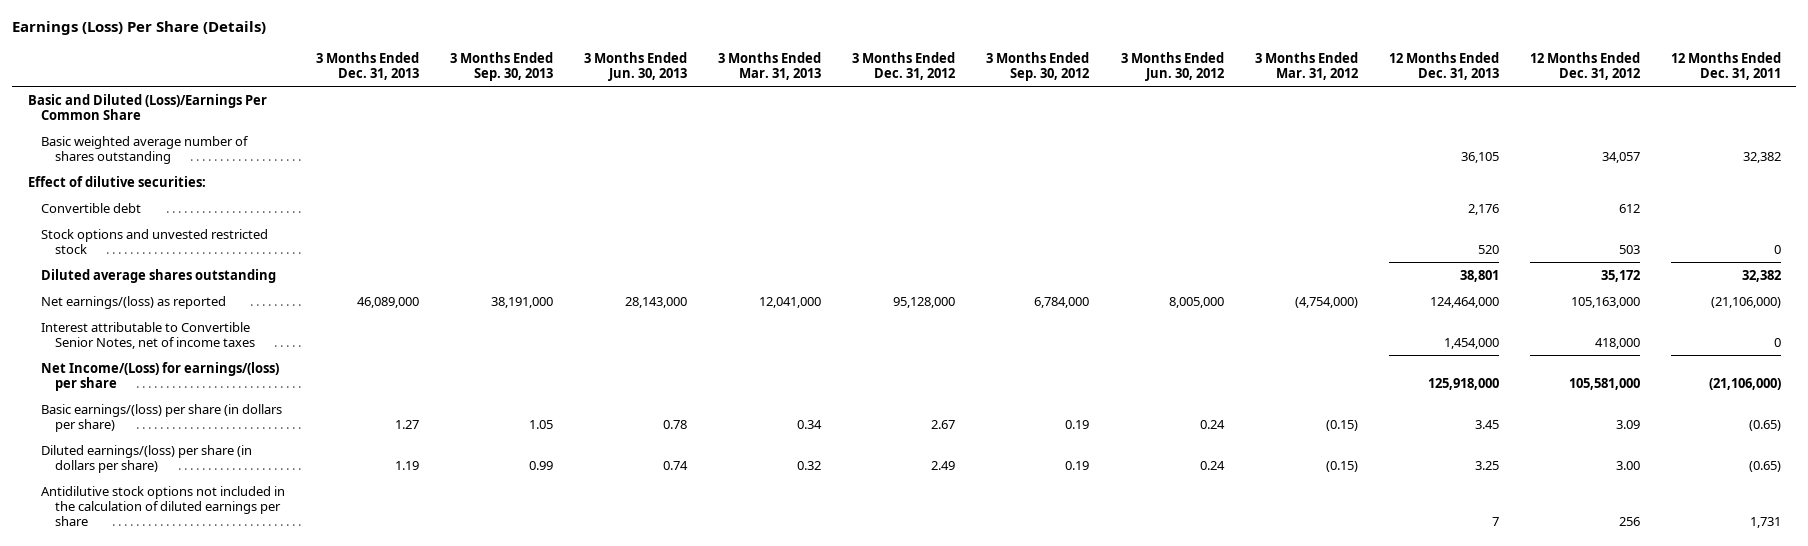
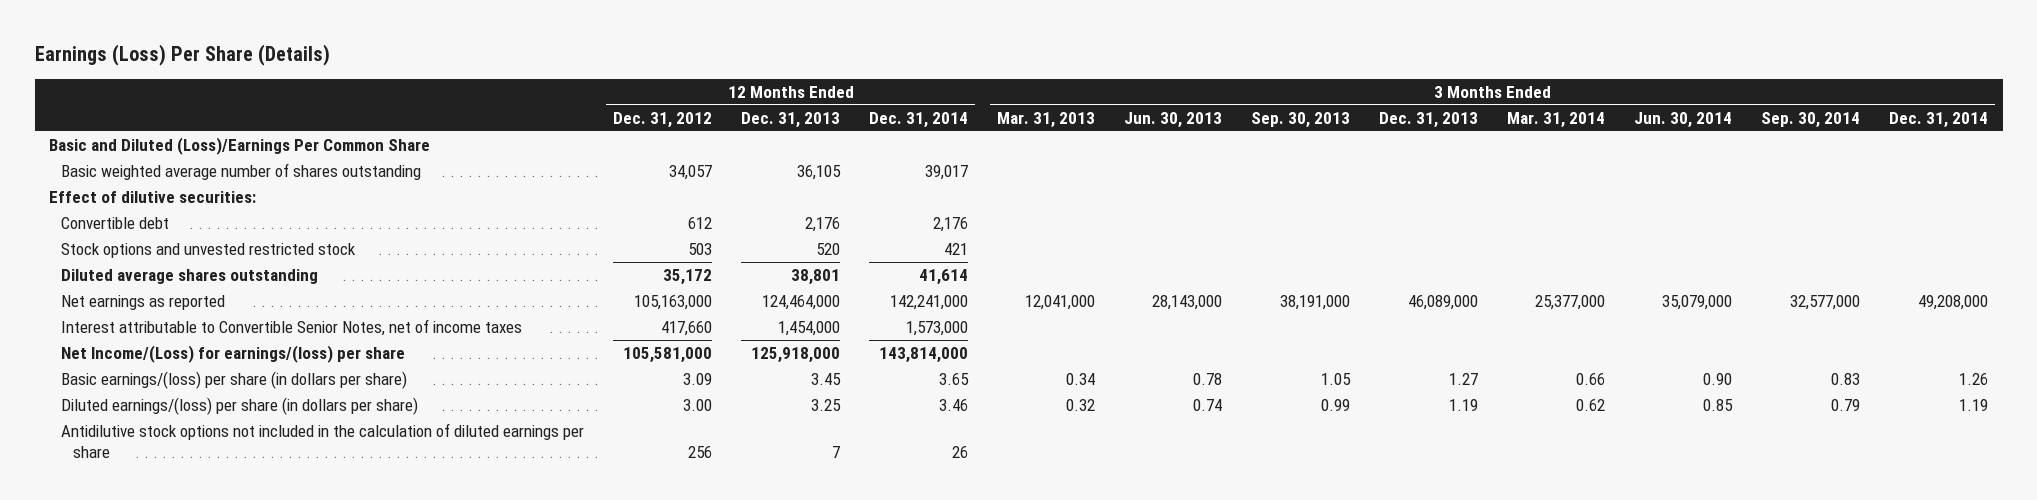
- | 3 Months Ended Dec. 31, 2013 | 3 Months Ended Sep. 30, 2013 | 3 Months Ended Jun. 30, 2013 | 3 Months Ended Mar. 31, 2013 | 3 Months Ended Dec. 31, 2012 | 3 Months Ended Sep. 30, 2012 | 3 Months Ended Jun. 30, 2012 | 3 Months Ended Mar. 31, 2012 | 12 Months Ended Dec. 31, 2013 | 12 Months Ended Dec. 31, 2012 | 12 Months Ended Dec. 31, 2011
+ | 12 Months Ended Dec. 31, 2012 | 12 Months Ended Dec. 31, 2013 | 12 Months Ended Dec. 31, 2014 | 3 Months Ended Mar. 31, 2013 | 3 Months Ended Jun. 30, 2013 | 3 Months Ended Sep. 30, 2013 | 3 Months Ended Dec. 31, 2013 | 3 Months Ended Mar. 31, 2014 | 3 Months Ended Jun. 30, 2014 | 3 Months Ended Sep. 30, 2014 | 3 Months Ended Dec. 31, 2014
- Net earnings/(loss) as reported | 46,089,000 | 38,191,000 | 28,143,000 | 12,041,000 | 95,128,000 | 6,784,000 | 8,005,000 | (4,754,000) | 124,464,000 | 105,163,000 | (21,106,000)
- Interest attributable to Convertible Senior Notes, net of income taxes | | | | | | | | | 1,454,000 | 418,000 | 0
+ Net earnings as reported | 105,163,000 | 124,464,000 | 142,241,000 | 12,041,000 | 28,143,000 | 38,191,000 | 46,089,000 | 25,377,000 | 35,079,000 | 32,577,000 | 49,208,000
+ Interest attributable to Convertible Senior Notes, net of income taxes | 417,660 | 1,454,000 | 1,573,000 | | | | | | | |

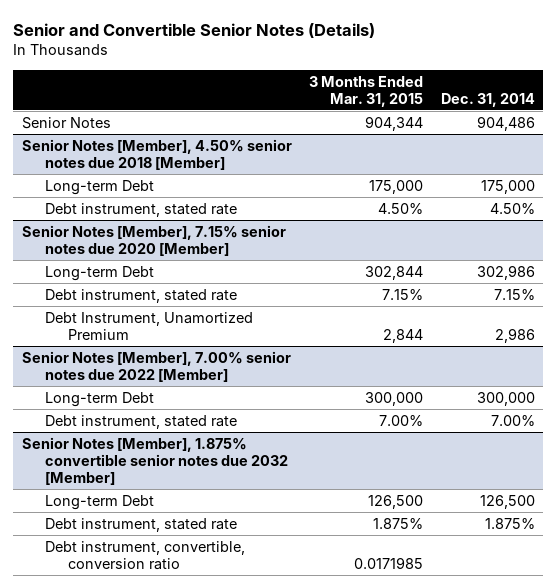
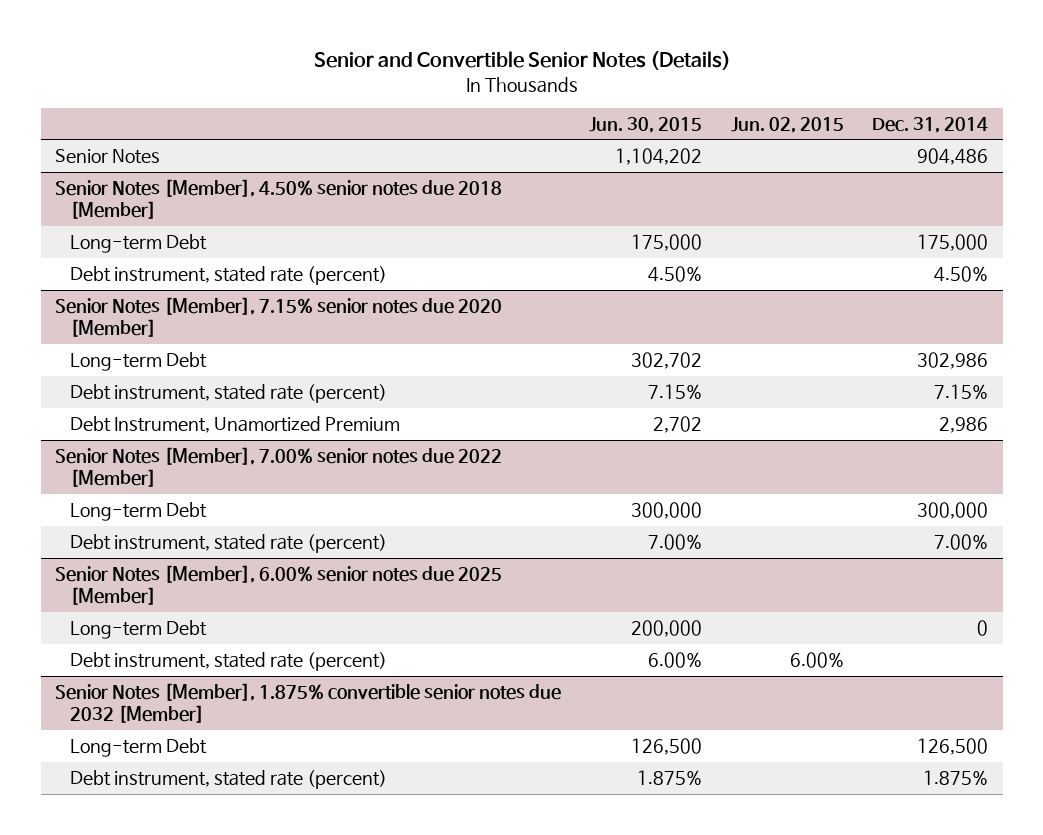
- | 3 Months Ended Mar. 31, 2015 | Dec. 31, 2014
+ | Jun. 30, 2015 | Jun. 02, 2015 | Dec. 31, 2014
@ Senior Notes [Member], 4.50% senior notes due 2018 [Member]
- Debt instrument, stated rate | 4.50% | 4.50%
+ Debt instrument, stated rate (percent) | 4.50% | | 4.50%
@ Senior Notes [Member], 7.15% senior notes due 2020 [Member]
- Debt instrument, stated rate | 7.15% | 7.15%
+ Debt instrument, stated rate (percent) | 7.15% | | 7.15%
@ Senior Notes [Member], 7.00% senior notes due 2022 [Member]
- Debt instrument, stated rate | 7.00% | 7.00%
+ Debt instrument, stated rate (percent) | 7.00% | | 7.00%
+ Senior Notes [Member], 6.00% senior notes due 2025 [Member]
+ Long-term Debt | 200,000 | | 0
+ Debt instrument, stated rate (percent) | 6.00% | 6.00% |
@ Senior Notes [Member], 1.875% convertible senior notes due 2032 [Member]
- Debt instrument, stated rate | 1.875% | 1.875%
- Debt instrument, convertible, conversion ratio | 0.0171985 |
+ Debt instrument, stated rate (percent) | 1.875% | | 1.875%

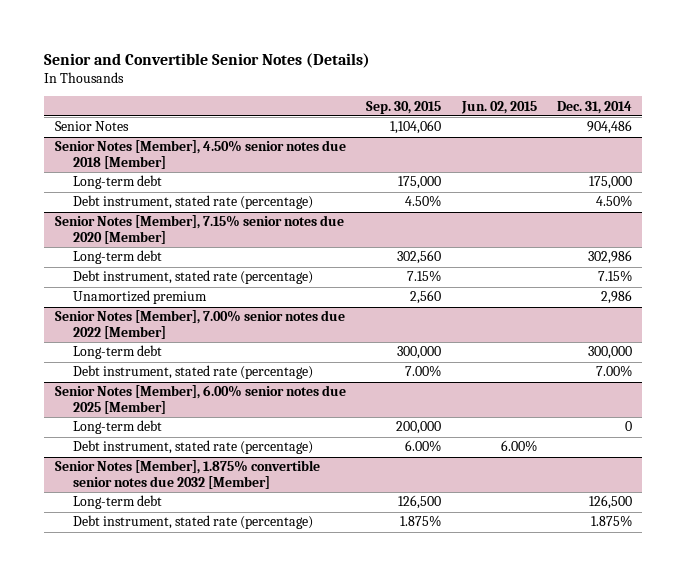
- | Jun. 30, 2015 | Jun. 02, 2015 | Dec. 31, 2014
+ | Sep. 30, 2015 | Jun. 02, 2015 | Dec. 31, 2014
@ Senior Notes [Member], 4.50% senior notes due 2018 [Member]
- Long-term Debt | 175,000 | | 175,000
- Debt instrument, stated rate (percent) | 4.50% | | 4.50%
+ Long-term debt | 175,000 | | 175,000
+ Debt instrument, stated rate (percentage) | 4.50% | | 4.50%
@ Senior Notes [Member], 7.15% senior notes due 2020 [Member]
- Long-term Debt | 302,702 | | 302,986
- Debt instrument, stated rate (percent) | 7.15% | | 7.15%
- Debt Instrument, Unamortized Premium | 2,702 | | 2,986
+ Long-term debt | 302,560 | | 302,986
+ Debt instrument, stated rate (percentage) | 7.15% | | 7.15%
+ Unamortized premium | 2,560 | | 2,986
@ Senior Notes [Member], 7.00% senior notes due 2022 [Member]
- Long-term Debt | 300,000 | | 300,000
- Debt instrument, stated rate (percent) | 7.00% | | 7.00%
+ Long-term debt | 300,000 | | 300,000
+ Debt instrument, stated rate (percentage) | 7.00% | | 7.00%
@ Senior Notes [Member], 6.00% senior notes due 2025 [Member]
- Long-term Debt | 200,000 | | 0
- Debt instrument, stated rate (percent) | 6.00% | 6.00% |
+ Long-term debt | 200,000 | | 0
+ Debt instrument, stated rate (percentage) | 6.00% | 6.00% |
@ Senior Notes [Member], 1.875% convertible senior notes due 2032 [Member]
- Long-term Debt | 126,500 | | 126,500
- Debt instrument, stated rate (percent) | 1.875% | | 1.875%
+ Long-term debt | 126,500 | | 126,500
+ Debt instrument, stated rate (percentage) | 1.875% | | 1.875%

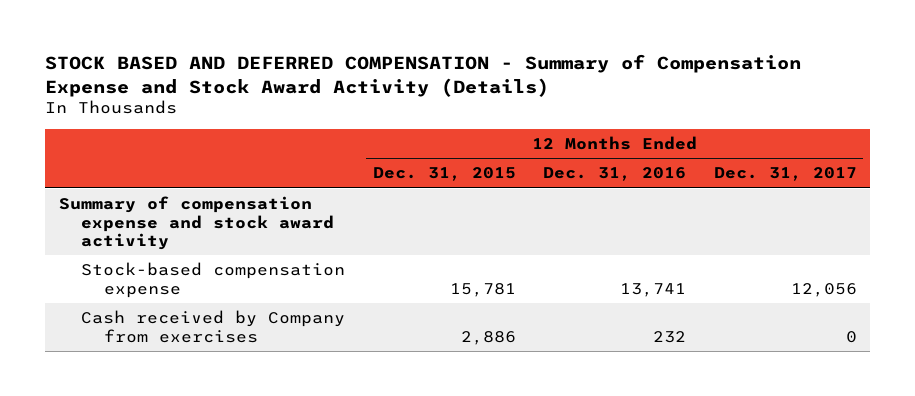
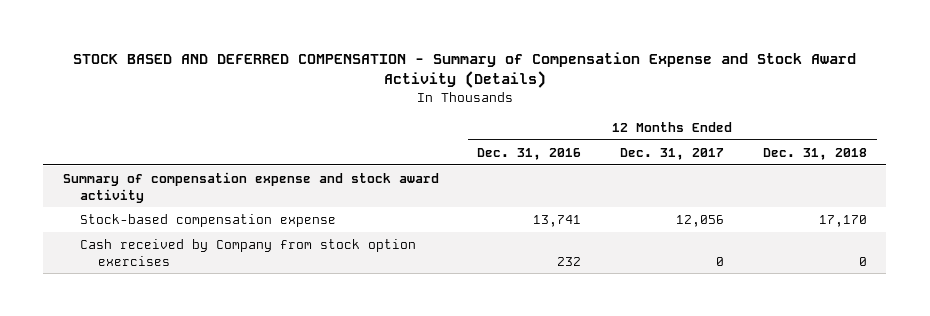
- | 12 Months Ended Dec. 31, 2015 | 12 Months Ended Dec. 31, 2016 | 12 Months Ended Dec. 31, 2017
+ | 12 Months Ended Dec. 31, 2016 | 12 Months Ended Dec. 31, 2017 | 12 Months Ended Dec. 31, 2018
- Cash received by Company from exercises | 2,886 | 232 | 0
+ Cash received by Company from stock option exercises | 232 | 0 | 0

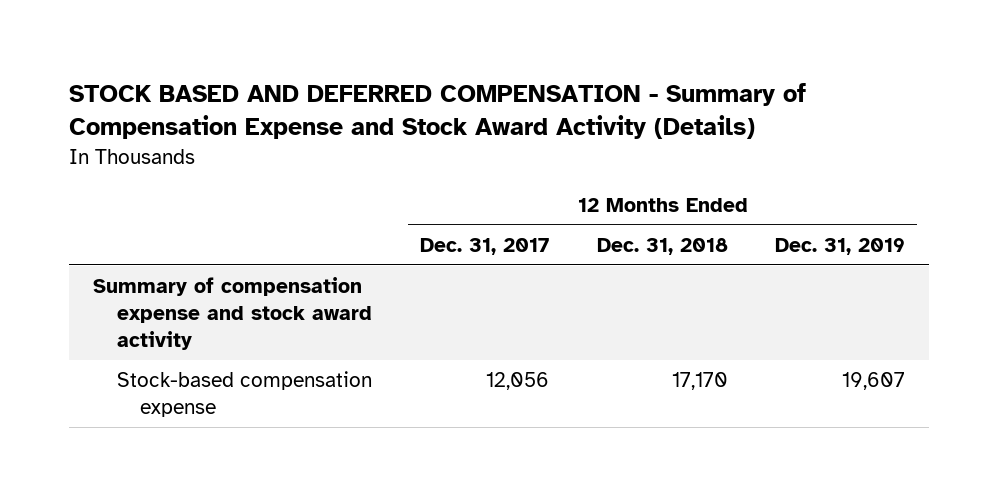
- | 12 Months Ended Dec. 31, 2016 | 12 Months Ended Dec. 31, 2017 | 12 Months Ended Dec. 31, 2018
+ | 12 Months Ended Dec. 31, 2017 | 12 Months Ended Dec. 31, 2018 | 12 Months Ended Dec. 31, 2019
- Cash received by Company from stock option exercises | 232 | 0 | 0

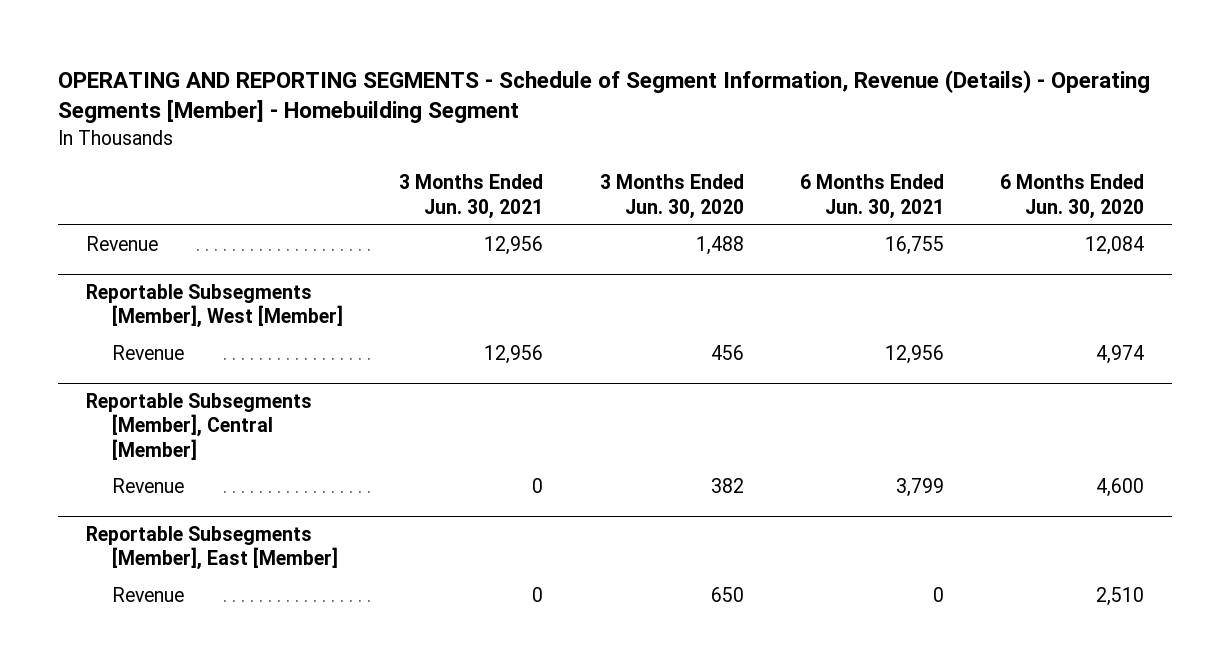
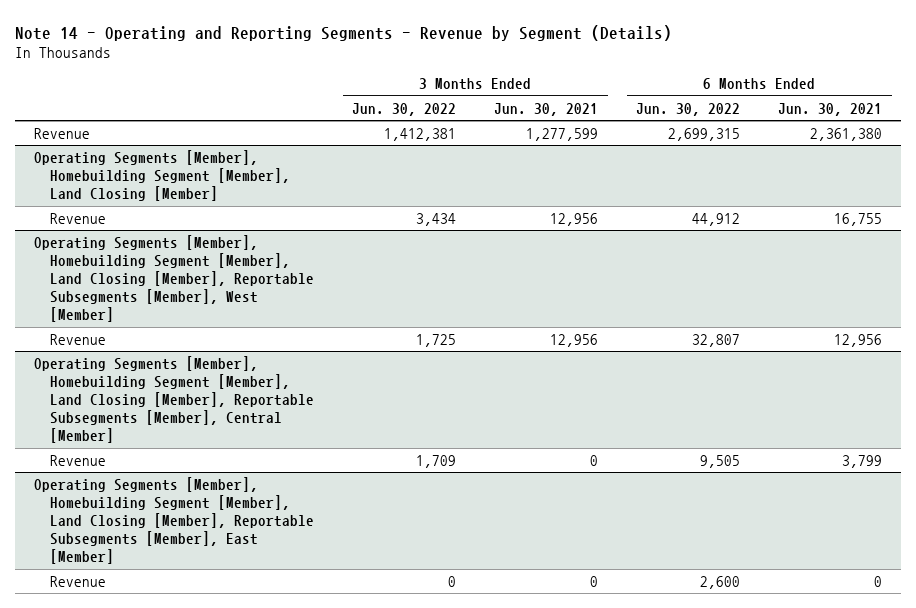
- OPERATING AND REPORTING SEGMENTS - Schedule of Segment Information, Revenue (Details) - Operating Segments [Member] - Homebuilding Segment
+ Note 14 - Operating and Reporting Segments - Revenue by Segment (Details)
- | 3 Months Ended Jun. 30, 2021 | 3 Months Ended Jun. 30, 2020 | 6 Months Ended Jun. 30, 2021 | 6 Months Ended Jun. 30, 2020
+ | 3 Months Ended Jun. 30, 2022 | 3 Months Ended Jun. 30, 2021 | 6 Months Ended Jun. 30, 2022 | 6 Months Ended Jun. 30, 2021
+ Revenue | 1,412,381 | 1,277,599 | 2,699,315 | 2,361,380
+ Operating Segments [Member], Homebuilding Segment [Member], Land Closing [Member]
- Reportable Subsegments [Member], West [Member]
+ Operating Segments [Member], Homebuilding Segment [Member], Land Closing [Member], Reportable Subsegments [Member], West [Member]
- Reportable Subsegments [Member], Central [Member]
+ Operating Segments [Member], Homebuilding Segment [Member], Land Closing [Member], Reportable Subsegments [Member], Central [Member]
- Reportable Subsegments [Member], East [Member]
+ Operating Segments [Member], Homebuilding Segment [Member], Land Closing [Member], Reportable Subsegments [Member], East [Member]

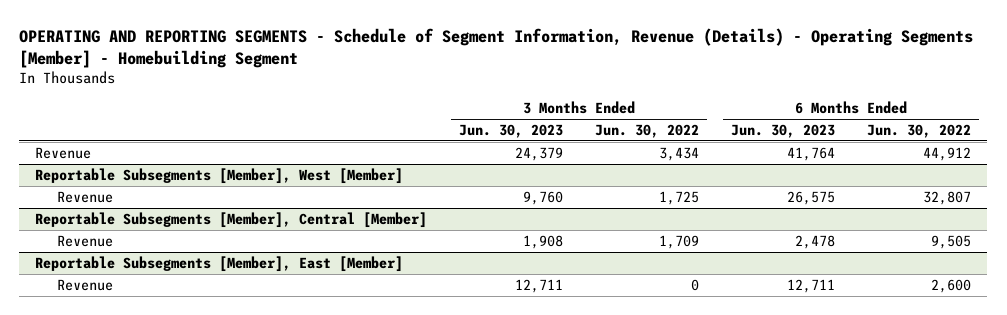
- Note 14 - Operating and Reporting Segments - Revenue by Segment (Details)
+ OPERATING AND REPORTING SEGMENTS - Schedule of Segment Information, Revenue (Details) - Operating Segments [Member] - Homebuilding Segment
- | 3 Months Ended Jun. 30, 2022 | 3 Months Ended Jun. 30, 2021 | 6 Months Ended Jun. 30, 2022 | 6 Months Ended Jun. 30, 2021
+ | 3 Months Ended Jun. 30, 2023 | 3 Months Ended Jun. 30, 2022 | 6 Months Ended Jun. 30, 2023 | 6 Months Ended Jun. 30, 2022
- Revenue | 1,412,381 | 1,277,599 | 2,699,315 | 2,361,380
- Operating Segments [Member], Homebuilding Segment [Member], Land Closing [Member]
- Operating Segments [Member], Homebuilding Segment [Member], Land Closing [Member], Reportable Subsegments [Member], West [Member]
+ Reportable Subsegments [Member], West [Member]
- Operating Segments [Member], Homebuilding Segment [Member], Land Closing [Member], Reportable Subsegments [Member], Central [Member]
+ Reportable Subsegments [Member], Central [Member]
- Operating Segments [Member], Homebuilding Segment [Member], Land Closing [Member], Reportable Subsegments [Member], East [Member]
+ Reportable Subsegments [Member], East [Member]

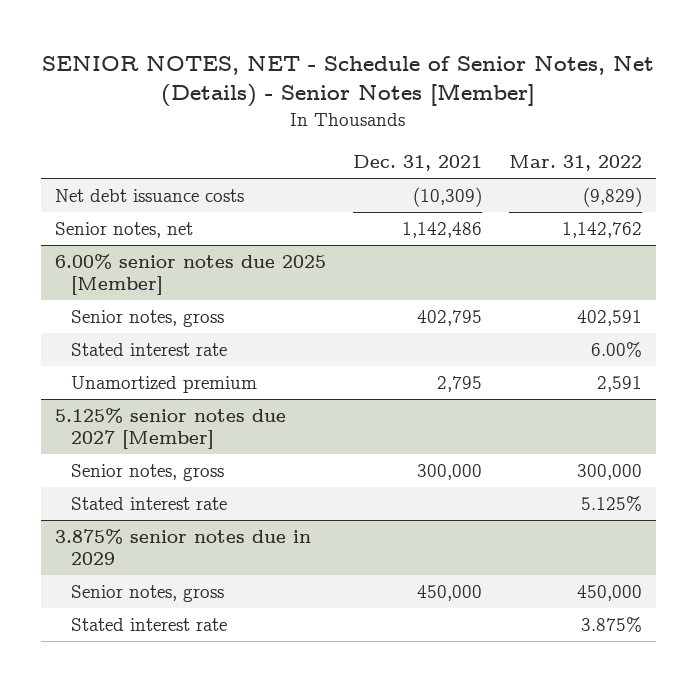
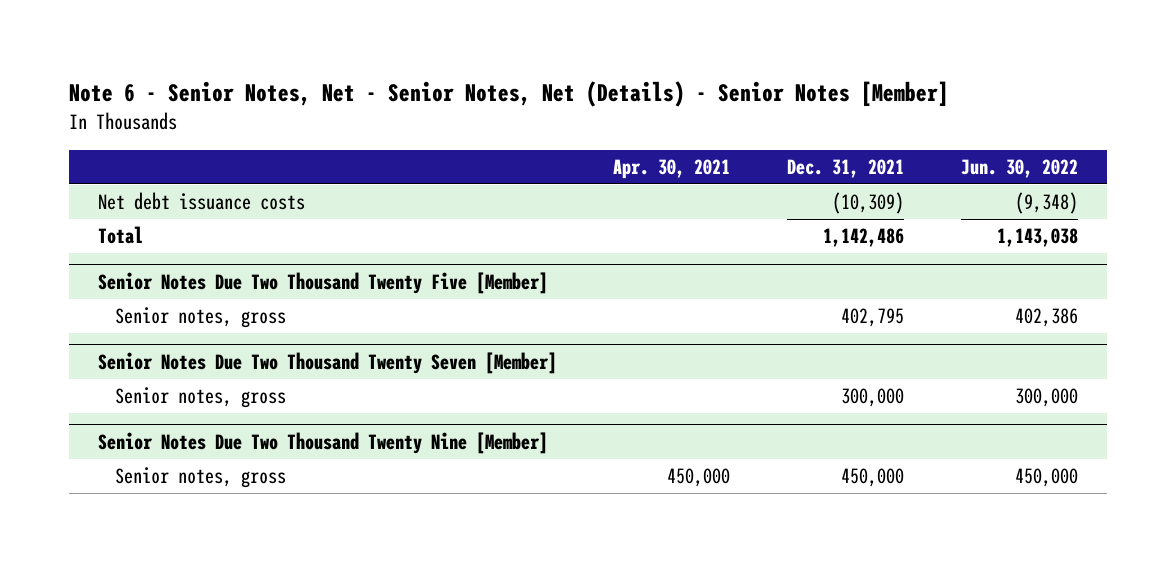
- SENIOR NOTES, NET - Schedule of Senior Notes, Net (Details) - Senior Notes [Member]
+ Note 6 - Senior Notes, Net - Senior Notes, Net (Details) - Senior Notes [Member]
- | Dec. 31, 2021 | Mar. 31, 2022
+ | Apr. 30, 2021 | Dec. 31, 2021 | Jun. 30, 2022
- Senior notes, net | 1,142,486 | 1,142,762
- 6.00% senior notes due 2025 [Member]
+ Total | | 1,142,486 | 1,143,038
+ Senior Notes Due Two Thousand Twenty Five [Member]
- Stated interest rate | | 6.00%
- Unamortized premium | 2,795 | 2,591
- 5.125% senior notes due 2027 [Member]
+ Senior Notes Due Two Thousand Twenty Seven [Member]
- Stated interest rate | | 5.125%
- 3.875% senior notes due in 2029
+ Senior Notes Due Two Thousand Twenty Nine [Member]
- Stated interest rate | | 3.875%

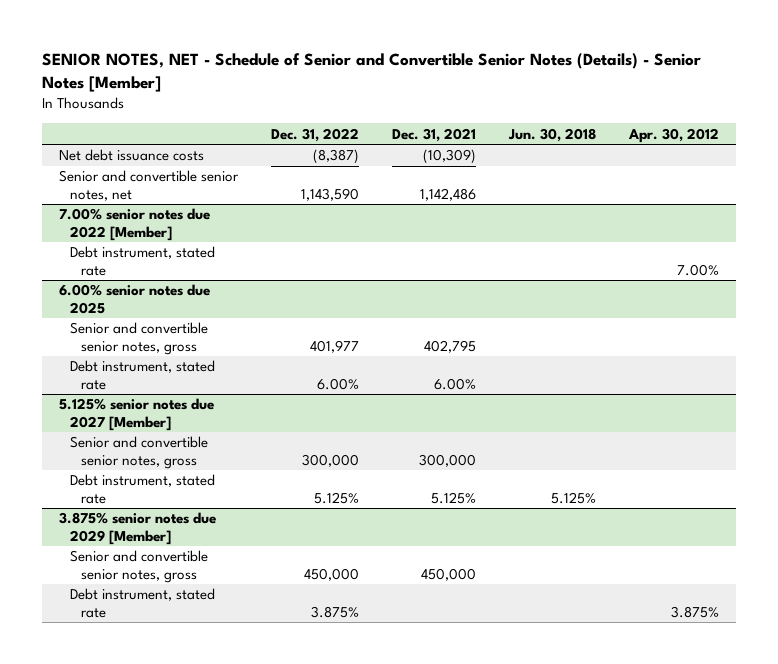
- Note 6 - Senior Notes, Net - Senior Notes, Net (Details) - Senior Notes [Member]
+ SENIOR NOTES, NET - Schedule of Senior and Convertible Senior Notes (Details) - Senior Notes [Member]
- | Apr. 30, 2021 | Dec. 31, 2021 | Jun. 30, 2022
+ | Dec. 31, 2022 | Dec. 31, 2021 | Jun. 30, 2018 | Apr. 30, 2012
- Total | | 1,142,486 | 1,143,038
- Senior Notes Due Two Thousand Twenty Five [Member]
- Senior notes, gross | | 402,795 | 402,386
- Senior Notes Due Two Thousand Twenty Seven [Member]
- Senior notes, gross | | 300,000 | 300,000
- Senior Notes Due Two Thousand Twenty Nine [Member]
- Senior notes, gross | 450,000 | 450,000 | 450,000
+ Senior and convertible senior notes, net | 1,143,590 | 1,142,486 | |
+ 7.00% senior notes due 2022 [Member]
+ Debt instrument, stated rate | | | | 7.00%
+ 6.00% senior notes due 2025
+ Senior and convertible senior notes, gross | 401,977 | 402,795 | |
+ Debt instrument, stated rate | 6.00% | 6.00% | |
+ 5.125% senior notes due 2027 [Member]
+ Senior and convertible senior notes, gross | 300,000 | 300,000 | |
+ Debt instrument, stated rate | 5.125% | 5.125% | 5.125% |
+ 3.875% senior notes due 2029 [Member]
+ Senior and convertible senior notes, gross | 450,000 | 450,000 | |
+ Debt instrument, stated rate | 3.875% | | | 3.875%

